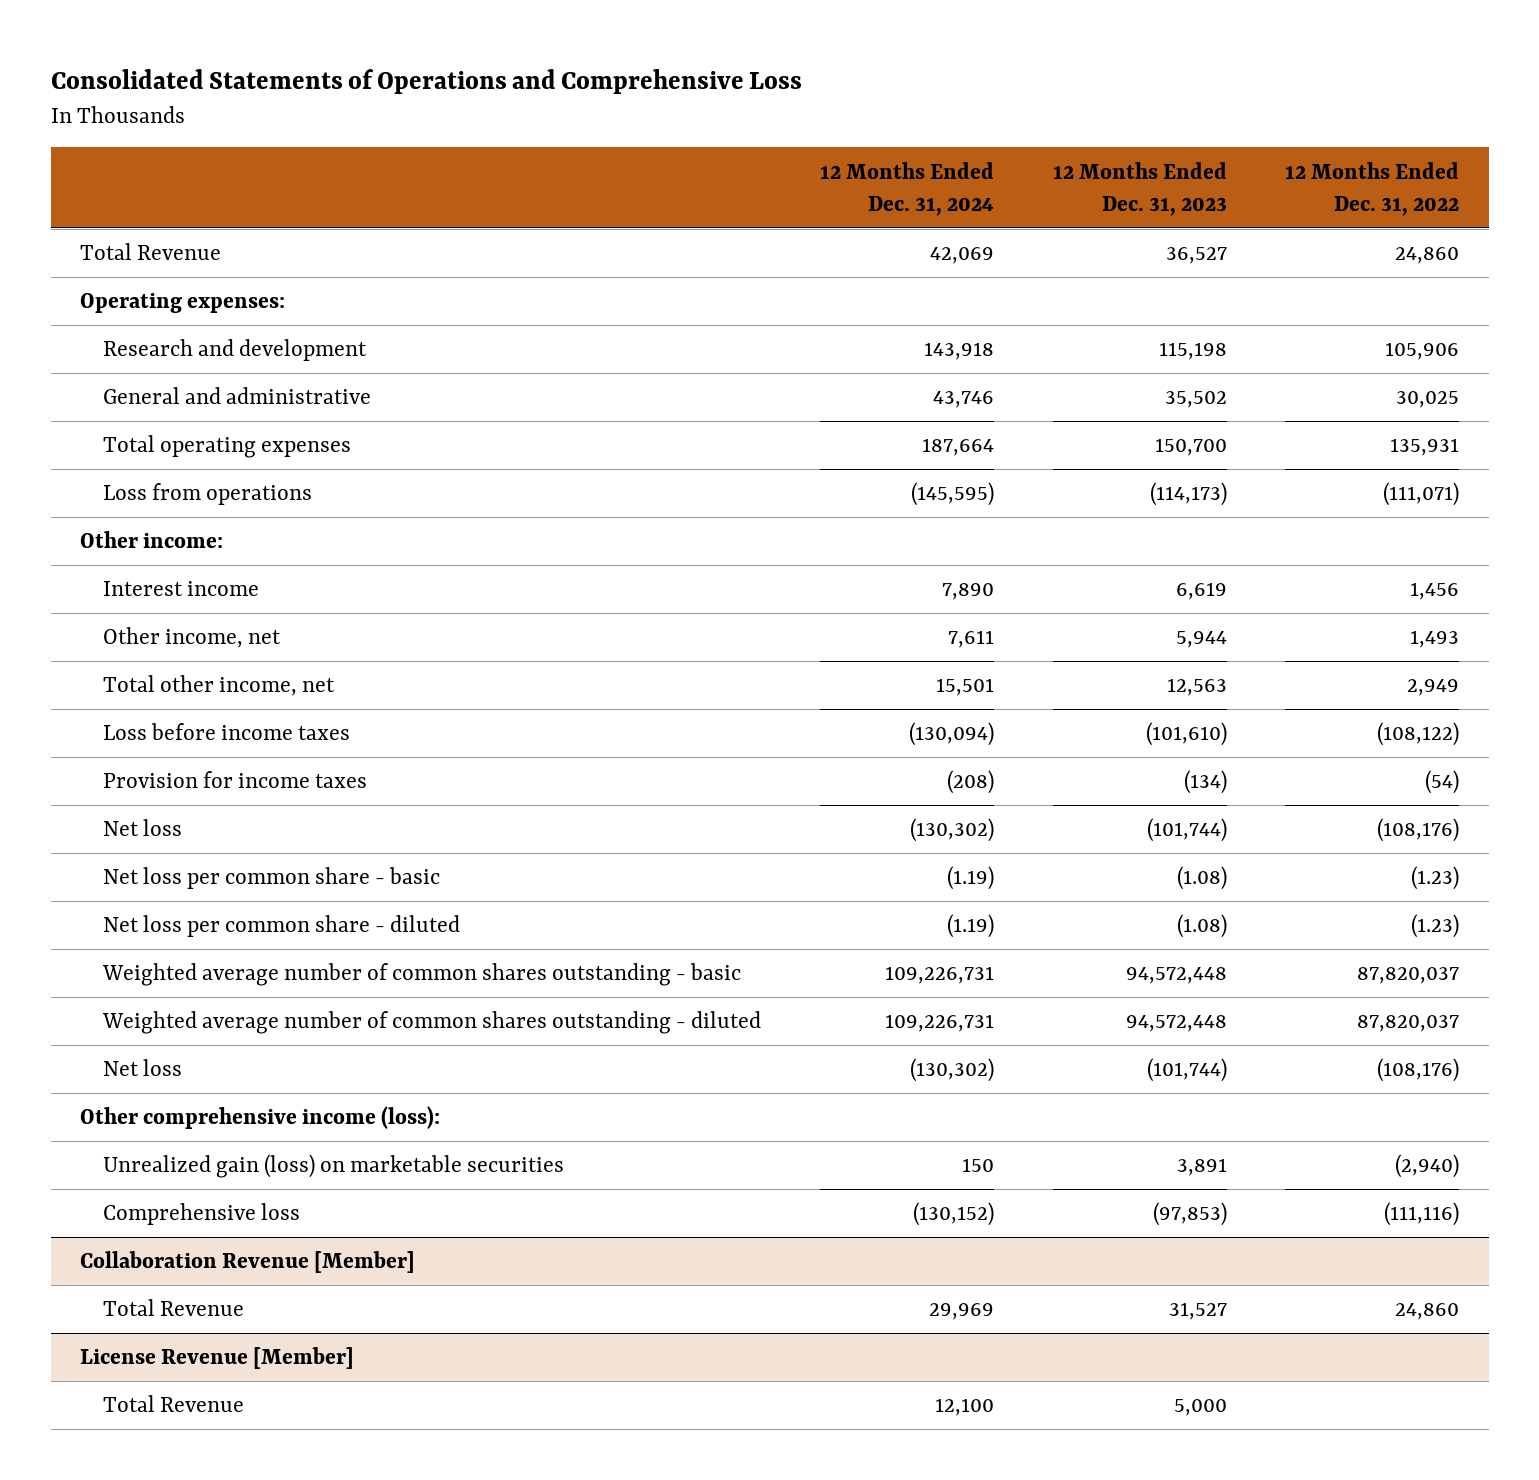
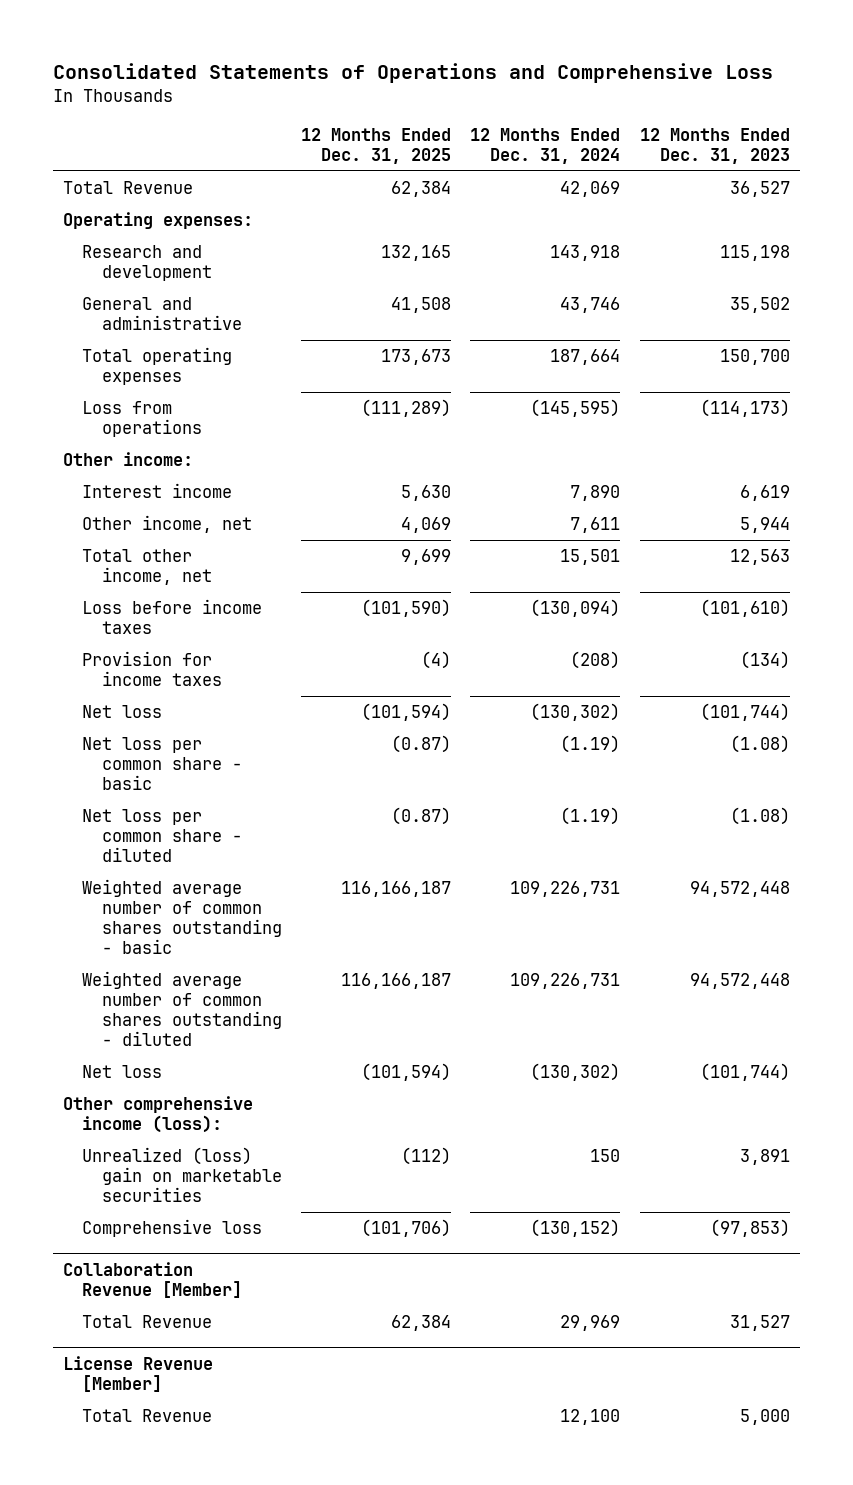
- | 12 Months Ended Dec. 31, 2024 | 12 Months Ended Dec. 31, 2023 | 12 Months Ended Dec. 31, 2022
+ | 12 Months Ended Dec. 31, 2025 | 12 Months Ended Dec. 31, 2024 | 12 Months Ended Dec. 31, 2023
- Unrealized gain (loss) on marketable securities | 150 | 3,891 | (2,940)
+ Unrealized (loss) gain on marketable securities | (112) | 150 | 3,891

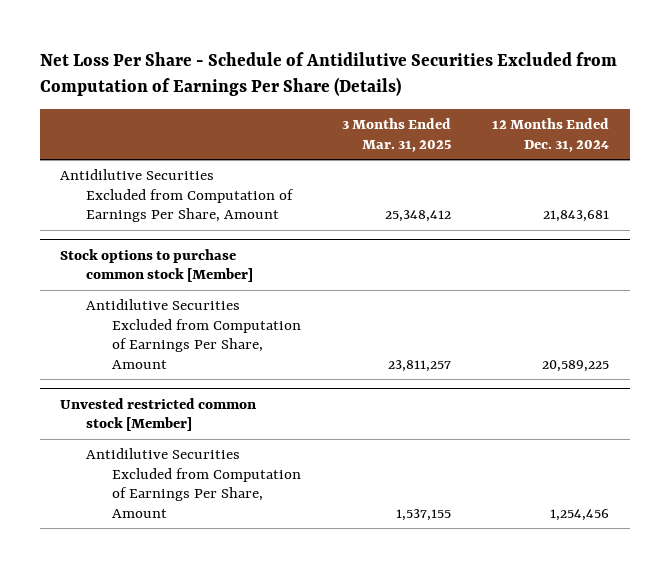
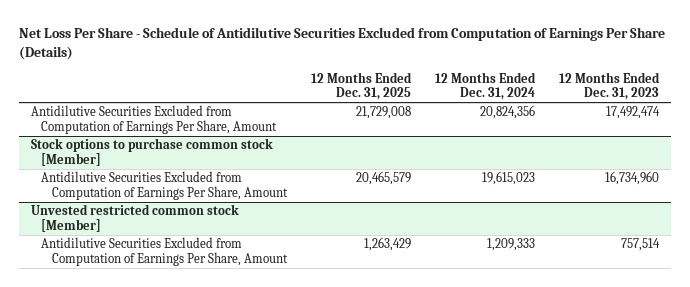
- | 3 Months Ended Mar. 31, 2025 | 12 Months Ended Dec. 31, 2024
+ | 12 Months Ended Dec. 31, 2025 | 12 Months Ended Dec. 31, 2024 | 12 Months Ended Dec. 31, 2023
- Antidilutive Securities Excluded from Computation of Earnings Per Share, Amount | 25,348,412 | 21,843,681
+ Antidilutive Securities Excluded from Computation of Earnings Per Share, Amount | 21,729,008 | 20,824,356 | 17,492,474
@ Stock options to purchase common stock [Member]
- Antidilutive Securities Excluded from Computation of Earnings Per Share, Amount | 23,811,257 | 20,589,225
+ Antidilutive Securities Excluded from Computation of Earnings Per Share, Amount | 20,465,579 | 19,615,023 | 16,734,960
@ Unvested restricted common stock [Member]
- Antidilutive Securities Excluded from Computation of Earnings Per Share, Amount | 1,537,155 | 1,254,456
+ Antidilutive Securities Excluded from Computation of Earnings Per Share, Amount | 1,263,429 | 1,209,333 | 757,514

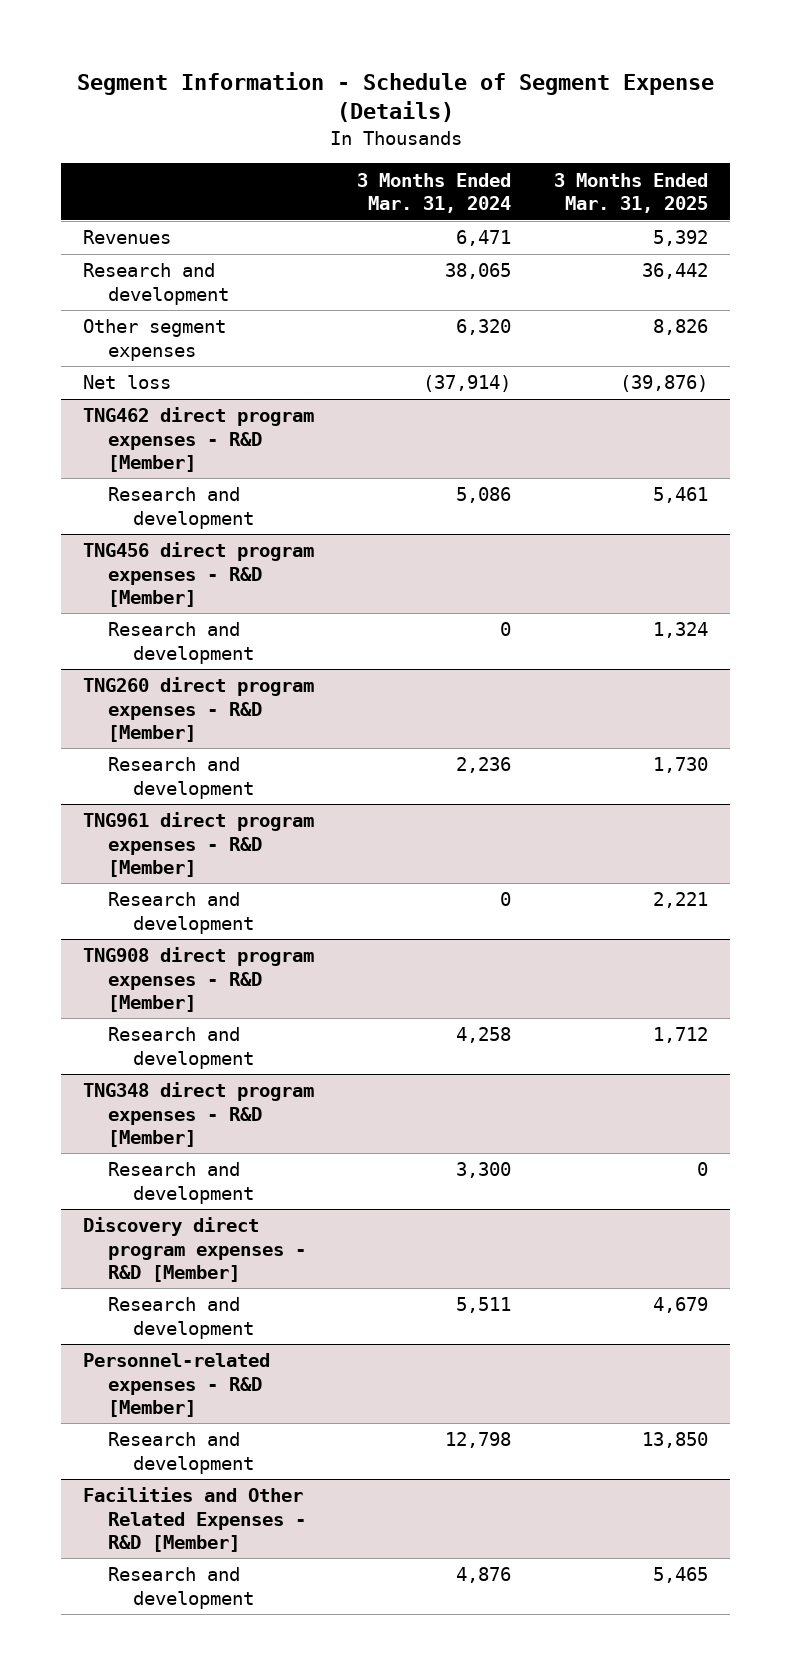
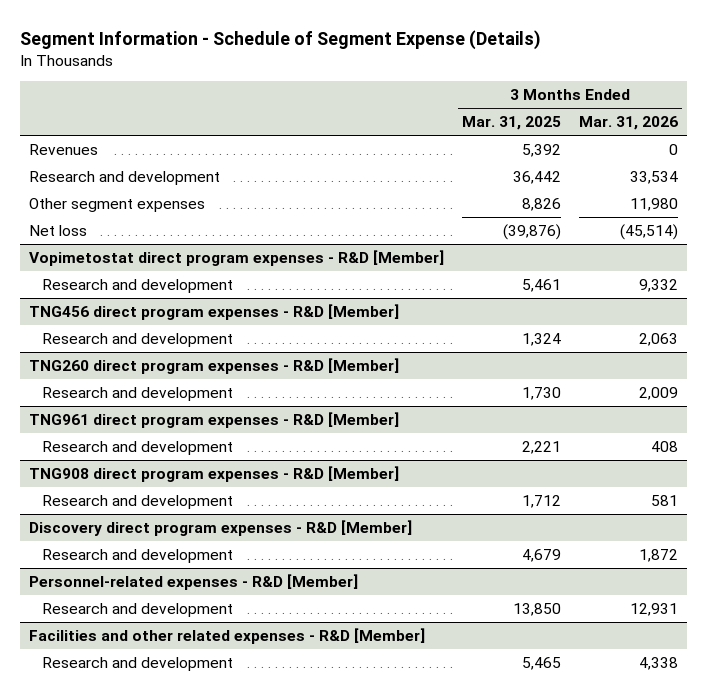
- | 3 Months Ended Mar. 31, 2024 | 3 Months Ended Mar. 31, 2025
+ | 3 Months Ended Mar. 31, 2025 | 3 Months Ended Mar. 31, 2026
- TNG462 direct program expenses - R&D [Member]
+ Vopimetostat direct program expenses - R&D [Member]
- TNG348 direct program expenses - R&D [Member]
- Research and development | 3,300 | 0
- Facilities and Other Related Expenses - R&D [Member]
+ Facilities and other related expenses - R&D [Member]

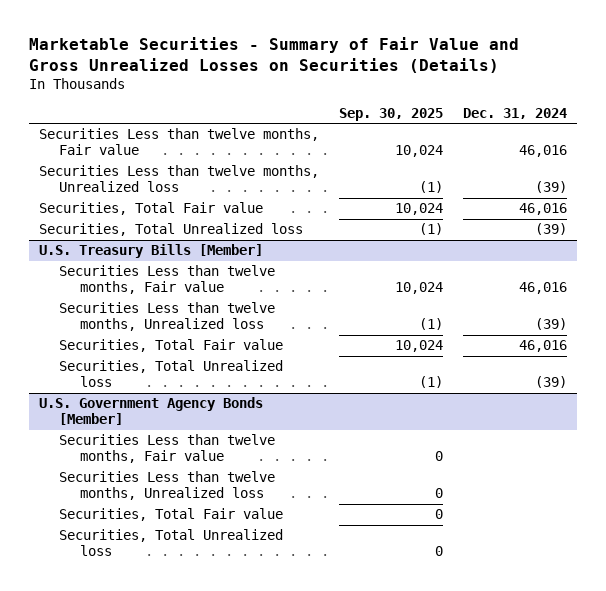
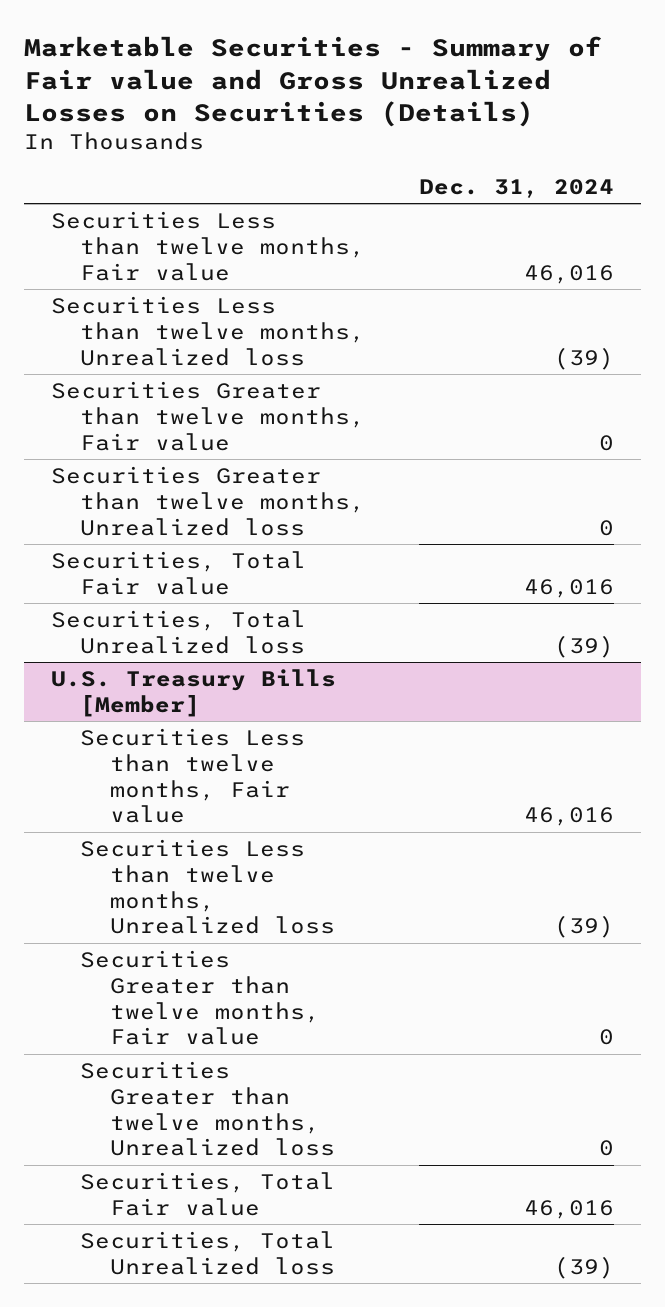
- Marketable Securities - Summary of Fair Value and Gross Unrealized Losses on Securities (Details)
+ Marketable Securities - Summary of Fair value and Gross Unrealized Losses on Securities (Details)
- | Sep. 30, 2025 | Dec. 31, 2024
+ | Dec. 31, 2024
+ Securities Greater than twelve months, Fair value | 0
+ Securities Greater than twelve months, Unrealized loss | 0
@ U.S. Treasury Bills [Member]
+ Securities Greater than twelve months, Fair value | 0
+ Securities Greater than twelve months, Unrealized loss | 0
- U.S. Government Agency Bonds [Member]
- Securities Less than twelve months, Fair value | 0 |
- Securities Less than twelve months, Unrealized loss | 0 |
- Securities, Total Fair value | 0 |
- Securities, Total Unrealized loss | 0 |

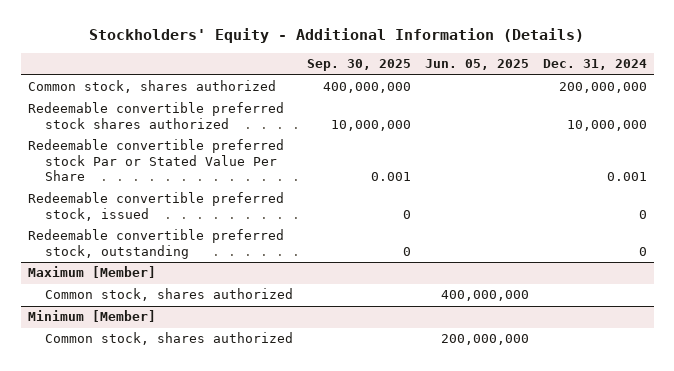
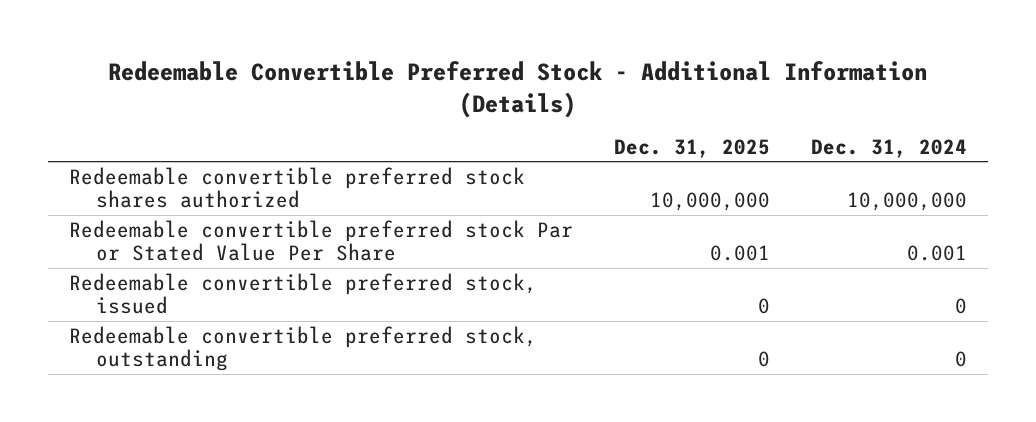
- Stockholders' Equity - Additional Information (Details)
+ Redeemable Convertible Preferred Stock - Additional Information (Details)
- | Sep. 30, 2025 | Jun. 05, 2025 | Dec. 31, 2024
+ | Dec. 31, 2025 | Dec. 31, 2024
- Common stock, shares authorized | 400,000,000 | | 200,000,000
- Maximum [Member]
- Common stock, shares authorized | | 400,000,000 |
- Minimum [Member]
- Common stock, shares authorized | | 200,000,000 |

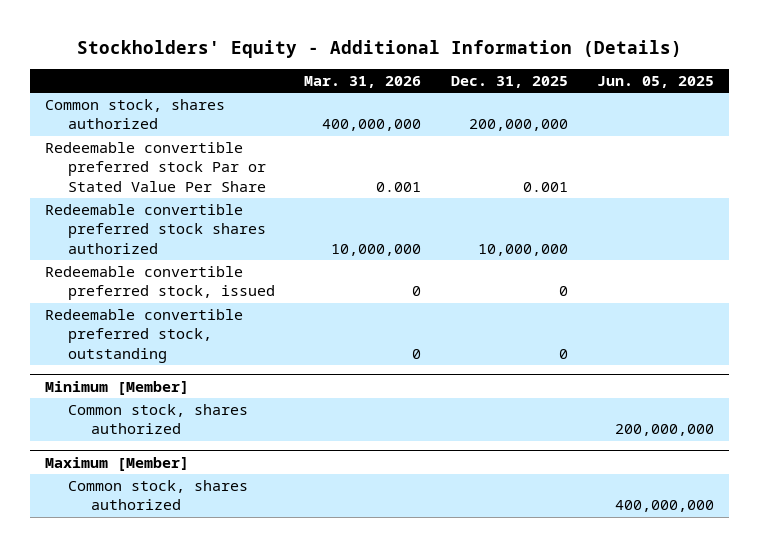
- Redeemable Convertible Preferred Stock - Additional Information (Details)
+ Stockholders' Equity - Additional Information (Details)
- | Dec. 31, 2025 | Dec. 31, 2024
+ | Mar. 31, 2026 | Dec. 31, 2025 | Jun. 05, 2025
+ Common stock, shares authorized | 400,000,000 | 200,000,000 |
moved down: Redeemable convertible preferred stock shares authorized | 10,000,000 | 10,000,000 |
+ Minimum [Member]
+ Common stock, shares authorized | | | 200,000,000
+ Maximum [Member]
+ Common stock, shares authorized | | | 400,000,000

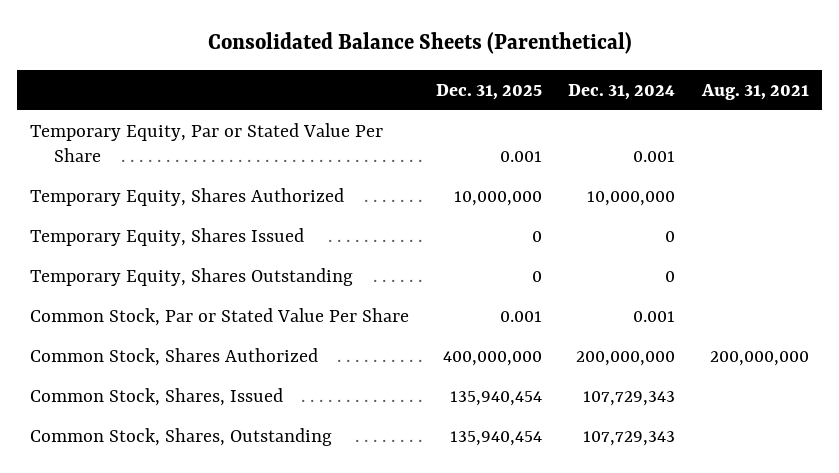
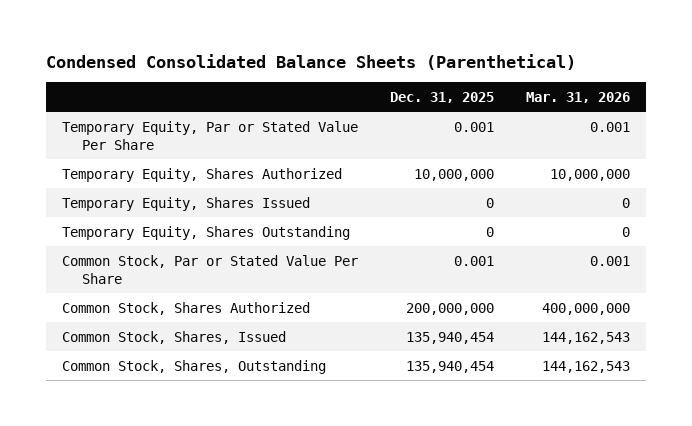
- Consolidated Balance Sheets (Parenthetical)
+ Condensed Consolidated Balance Sheets (Parenthetical)
- | Dec. 31, 2025 | Dec. 31, 2024 | Aug. 31, 2021
+ | Dec. 31, 2025 | Mar. 31, 2026
- Common Stock, Shares Authorized | 400,000,000 | 200,000,000 | 200,000,000
+ Common Stock, Shares Authorized | 200,000,000 | 400,000,000

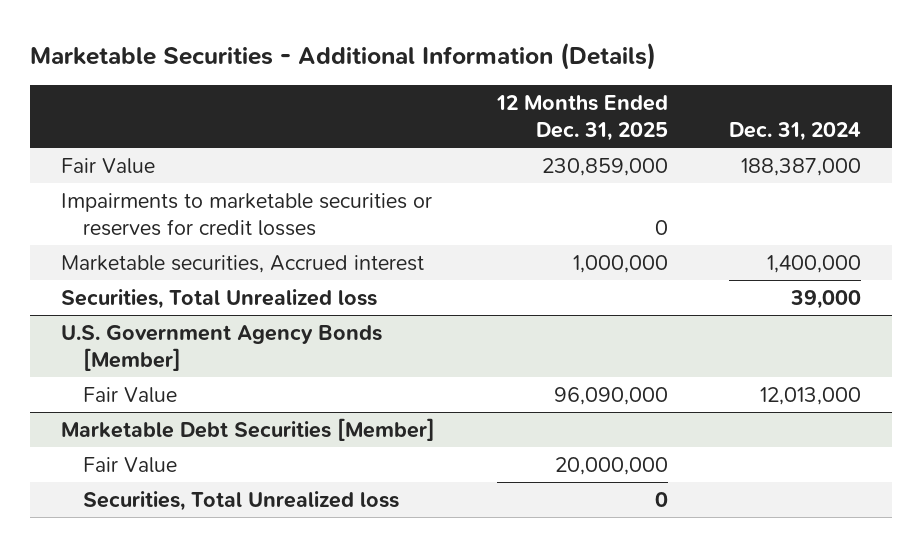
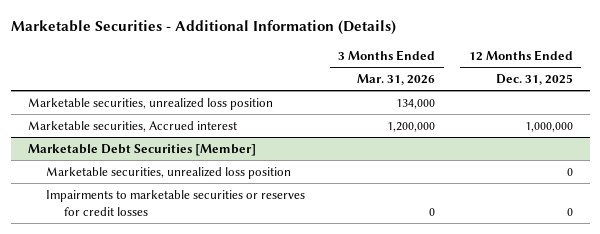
- | 12 Months Ended Dec. 31, 2025 | Dec. 31, 2024
+ | 3 Months Ended Mar. 31, 2026 | 12 Months Ended Dec. 31, 2025
- Fair Value | 230,859,000 | 188,387,000
- Impairments to marketable securities or reserves for credit losses | 0 |
+ Marketable securities, unrealized loss position | 134,000 |
- Securities, Total Unrealized loss | | 39,000
- U.S. Government Agency Bonds [Member]
- Fair Value | 96,090,000 | 12,013,000
@ Marketable Debt Securities [Member]
- Fair Value | 20,000,000 |
- Securities, Total Unrealized loss | 0 |
+ Marketable securities, unrealized loss position | | 0
+ Impairments to marketable securities or reserves for credit losses | 0 | 0

